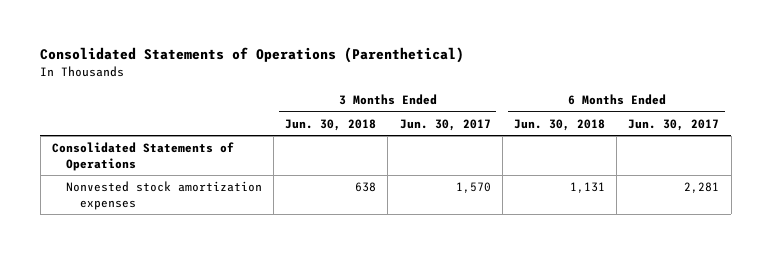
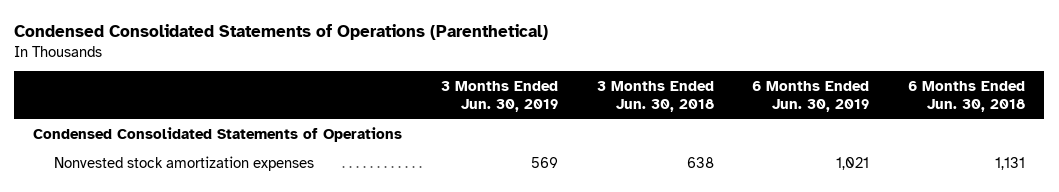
- Consolidated Statements of Operations (Parenthetical)
+ Condensed Consolidated Statements of Operations (Parenthetical)
- | 3 Months Ended Jun. 30, 2018 | 3 Months Ended Jun. 30, 2017 | 6 Months Ended Jun. 30, 2018 | 6 Months Ended Jun. 30, 2017
+ | 3 Months Ended Jun. 30, 2019 | 3 Months Ended Jun. 30, 2018 | 6 Months Ended Jun. 30, 2019 | 6 Months Ended Jun. 30, 2018
- Consolidated Statements of Operations
+ Condensed Consolidated Statements of Operations

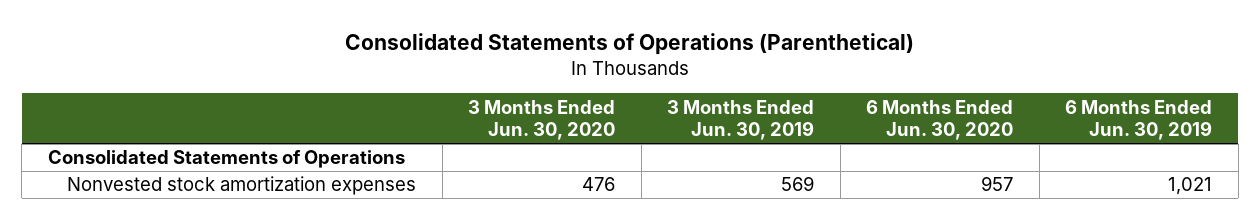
- Condensed Consolidated Statements of Operations (Parenthetical)
+ Consolidated Statements of Operations (Parenthetical)
- | 3 Months Ended Jun. 30, 2019 | 3 Months Ended Jun. 30, 2018 | 6 Months Ended Jun. 30, 2019 | 6 Months Ended Jun. 30, 2018
+ | 3 Months Ended Jun. 30, 2020 | 3 Months Ended Jun. 30, 2019 | 6 Months Ended Jun. 30, 2020 | 6 Months Ended Jun. 30, 2019
- Condensed Consolidated Statements of Operations
+ Consolidated Statements of Operations

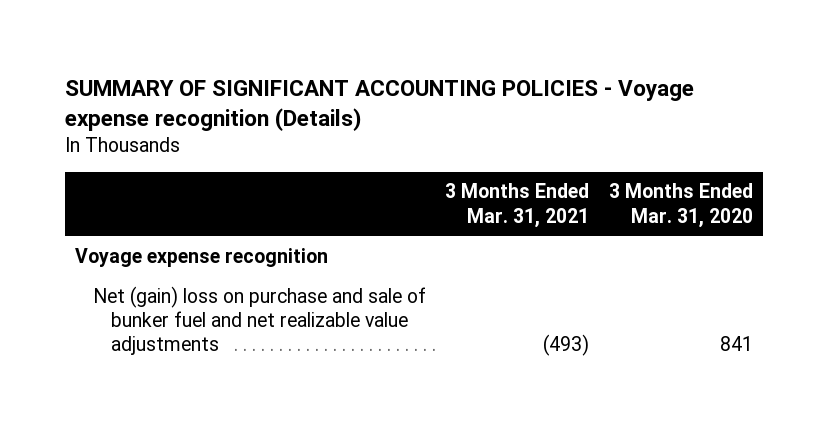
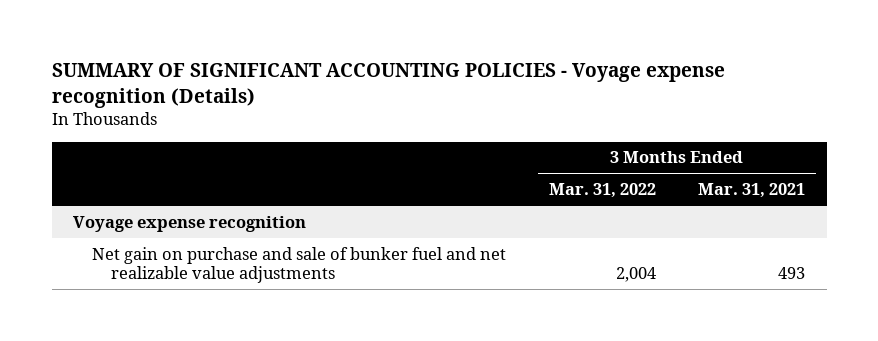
- | 3 Months Ended Mar. 31, 2021 | 3 Months Ended Mar. 31, 2020
+ | 3 Months Ended Mar. 31, 2022 | 3 Months Ended Mar. 31, 2021
- Net (gain) loss on purchase and sale of bunker fuel and net realizable value adjustments | (493) | 841
+ Net gain on purchase and sale of bunker fuel and net realizable value adjustments | 2,004 | 493

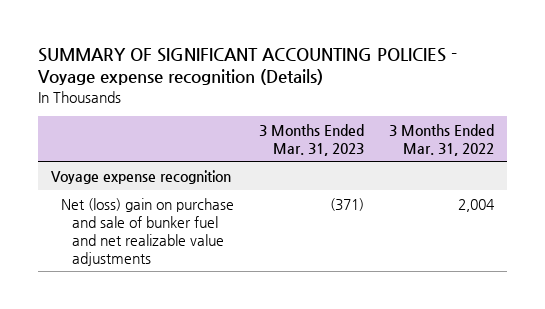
- | 3 Months Ended Mar. 31, 2022 | 3 Months Ended Mar. 31, 2021
+ | 3 Months Ended Mar. 31, 2023 | 3 Months Ended Mar. 31, 2022
- Net gain on purchase and sale of bunker fuel and net realizable value adjustments | 2,004 | 493
+ Net (loss) gain on purchase and sale of bunker fuel and net realizable value adjustments | (371) | 2,004

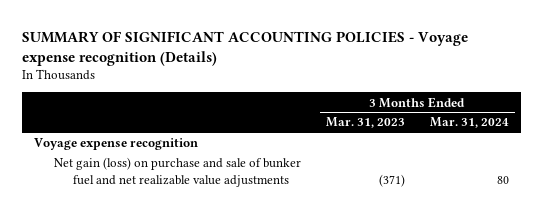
- | 3 Months Ended Mar. 31, 2023 | 3 Months Ended Mar. 31, 2022
+ | 3 Months Ended Mar. 31, 2023 | 3 Months Ended Mar. 31, 2024
- Net (loss) gain on purchase and sale of bunker fuel and net realizable value adjustments | (371) | 2,004
+ Net gain (loss) on purchase and sale of bunker fuel and net realizable value adjustments | (371) | 80

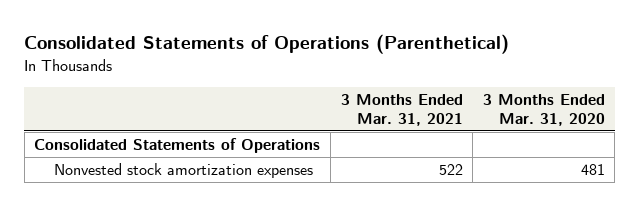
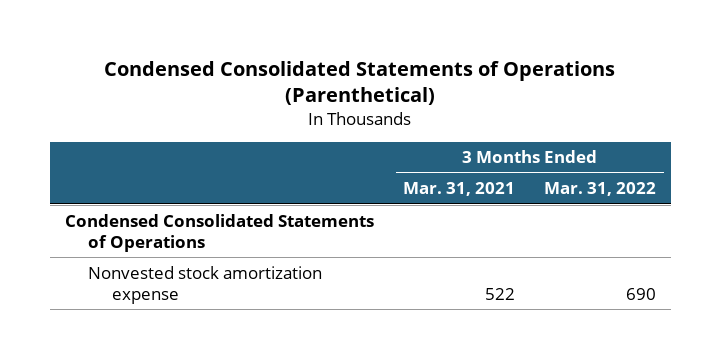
- Consolidated Statements of Operations (Parenthetical)
+ Condensed Consolidated Statements of Operations (Parenthetical)
- | 3 Months Ended Mar. 31, 2021 | 3 Months Ended Mar. 31, 2020
+ | 3 Months Ended Mar. 31, 2021 | 3 Months Ended Mar. 31, 2022
- Consolidated Statements of Operations
- Nonvested stock amortization expenses | 522 | 481
+ Condensed Consolidated Statements of Operations
+ Nonvested stock amortization expense | 522 | 690

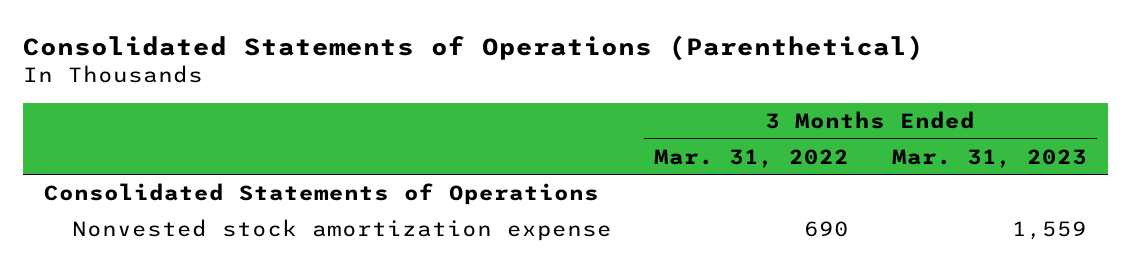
- Condensed Consolidated Statements of Operations (Parenthetical)
+ Consolidated Statements of Operations (Parenthetical)
- | 3 Months Ended Mar. 31, 2021 | 3 Months Ended Mar. 31, 2022
+ | 3 Months Ended Mar. 31, 2022 | 3 Months Ended Mar. 31, 2023
- Condensed Consolidated Statements of Operations
+ Consolidated Statements of Operations

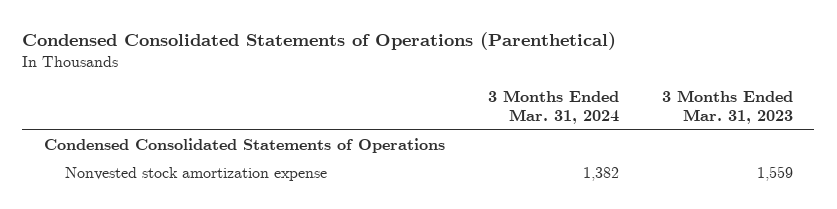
- Consolidated Statements of Operations (Parenthetical)
+ Condensed Consolidated Statements of Operations (Parenthetical)
- | 3 Months Ended Mar. 31, 2022 | 3 Months Ended Mar. 31, 2023
+ | 3 Months Ended Mar. 31, 2024 | 3 Months Ended Mar. 31, 2023
- Consolidated Statements of Operations
+ Condensed Consolidated Statements of Operations

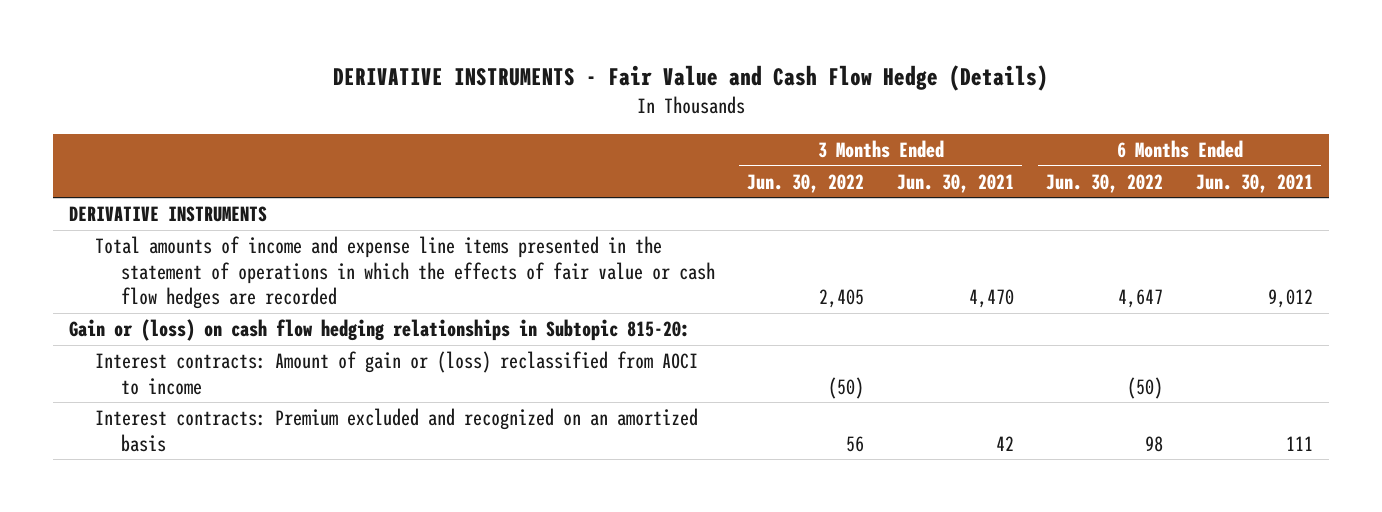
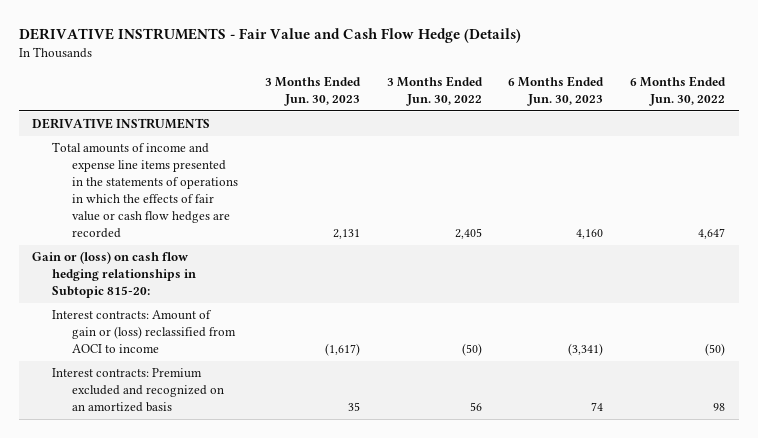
- | 3 Months Ended Jun. 30, 2022 | 3 Months Ended Jun. 30, 2021 | 6 Months Ended Jun. 30, 2022 | 6 Months Ended Jun. 30, 2021
+ | 3 Months Ended Jun. 30, 2023 | 3 Months Ended Jun. 30, 2022 | 6 Months Ended Jun. 30, 2023 | 6 Months Ended Jun. 30, 2022
- Total amounts of income and expense line items presented in the statement of operations in which the effects of fair value or cash flow hedges are recorded | 2,405 | 4,470 | 4,647 | 9,012
+ Total amounts of income and expense line items presented in the statements of operations in which the effects of fair value or cash flow hedges are recorded | 2,131 | 2,405 | 4,160 | 4,647

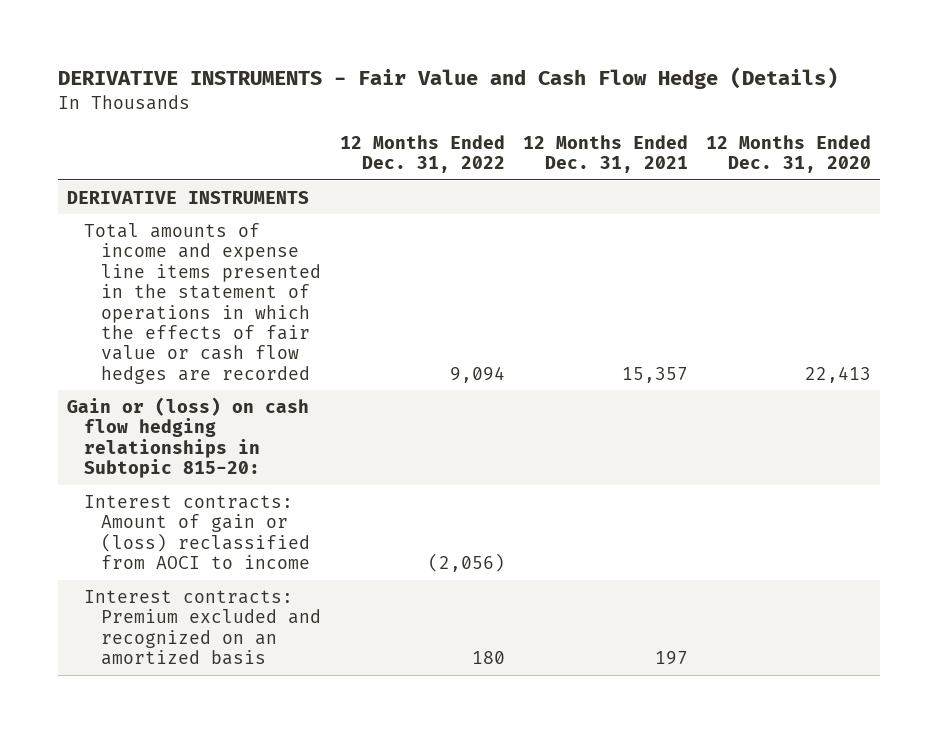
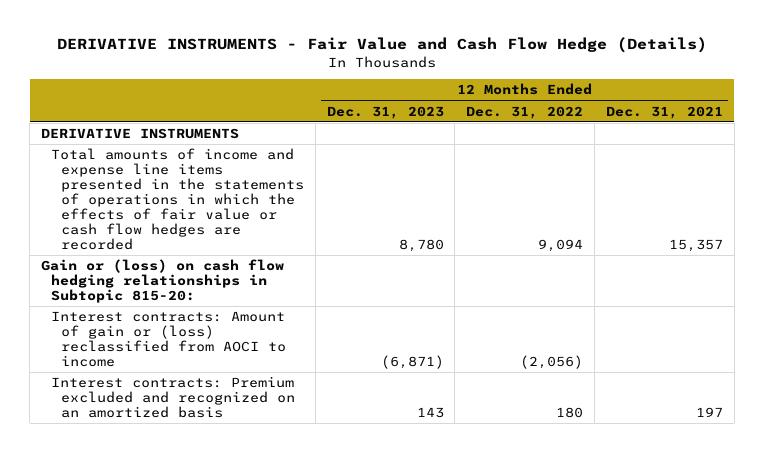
- | 12 Months Ended Dec. 31, 2022 | 12 Months Ended Dec. 31, 2021 | 12 Months Ended Dec. 31, 2020
+ | 12 Months Ended Dec. 31, 2023 | 12 Months Ended Dec. 31, 2022 | 12 Months Ended Dec. 31, 2021
- Total amounts of income and expense line items presented in the statement of operations in which the effects of fair value or cash flow hedges are recorded | 9,094 | 15,357 | 22,413
+ Total amounts of income and expense line items presented in the statements of operations in which the effects of fair value or cash flow hedges are recorded | 8,780 | 9,094 | 15,357

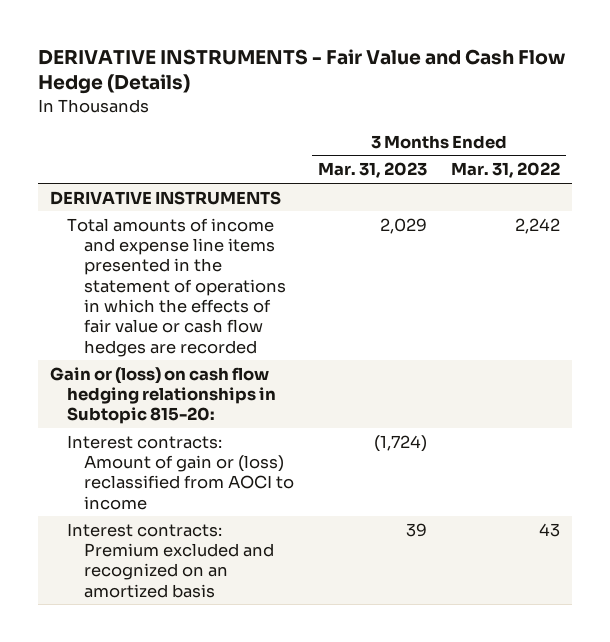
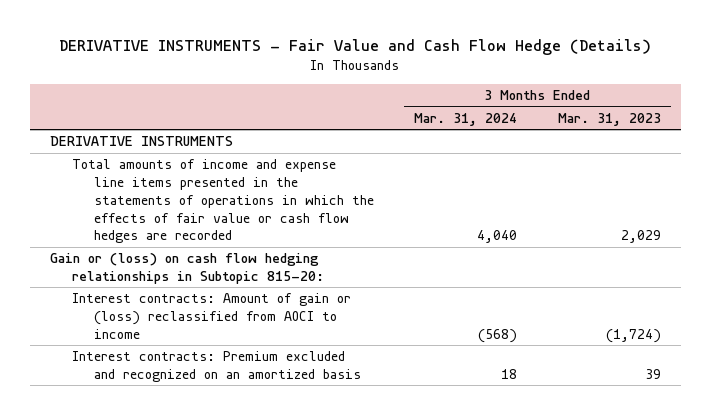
- | 3 Months Ended Mar. 31, 2023 | 3 Months Ended Mar. 31, 2022
+ | 3 Months Ended Mar. 31, 2024 | 3 Months Ended Mar. 31, 2023
- Total amounts of income and expense line items presented in the statement of operations in which the effects of fair value or cash flow hedges are recorded | 2,029 | 2,242
+ Total amounts of income and expense line items presented in the statements of operations in which the effects of fair value or cash flow hedges are recorded | 4,040 | 2,029

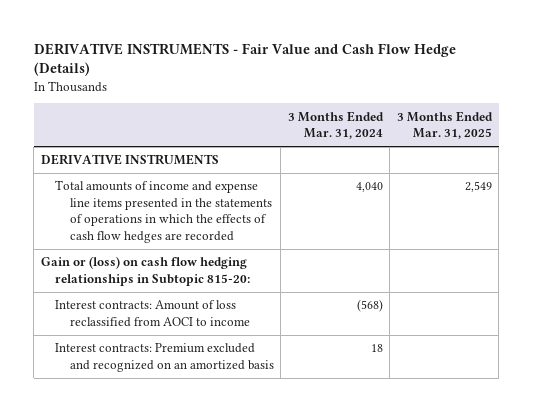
- | 3 Months Ended Mar. 31, 2024 | 3 Months Ended Mar. 31, 2023
+ | 3 Months Ended Mar. 31, 2024 | 3 Months Ended Mar. 31, 2025
- Total amounts of income and expense line items presented in the statements of operations in which the effects of fair value or cash flow hedges are recorded | 4,040 | 2,029
+ Total amounts of income and expense line items presented in the statements of operations in which the effects of cash flow hedges are recorded | 4,040 | 2,549
- Interest contracts: Amount of gain or (loss) reclassified from AOCI to income | (568) | (1,724)
+ Interest contracts: Amount of loss reclassified from AOCI to income | (568) |

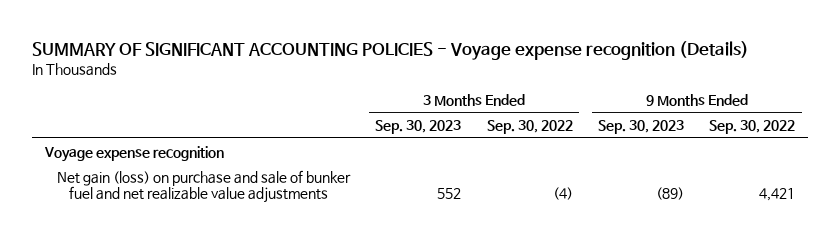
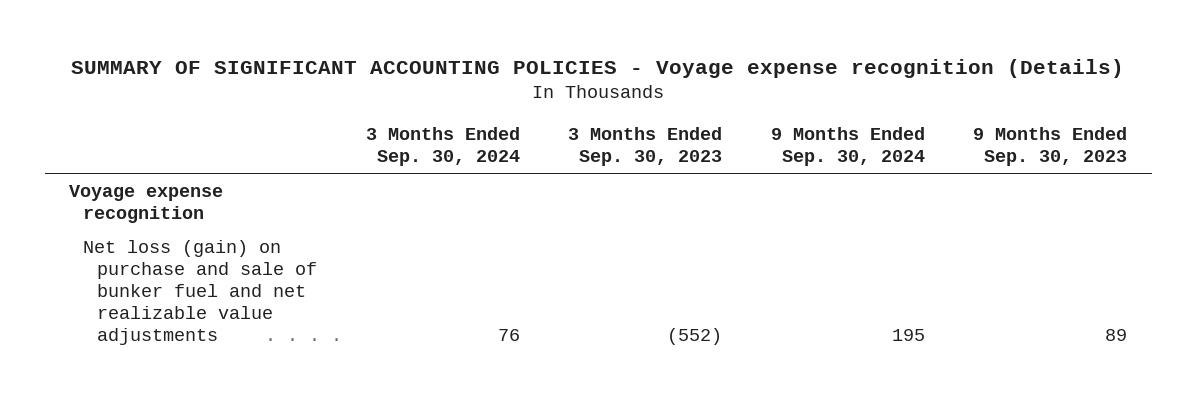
- | 3 Months Ended Sep. 30, 2023 | 3 Months Ended Sep. 30, 2022 | 9 Months Ended Sep. 30, 2023 | 9 Months Ended Sep. 30, 2022
+ | 3 Months Ended Sep. 30, 2024 | 3 Months Ended Sep. 30, 2023 | 9 Months Ended Sep. 30, 2024 | 9 Months Ended Sep. 30, 2023
- Net gain (loss) on purchase and sale of bunker fuel and net realizable value adjustments | 552 | (4) | (89) | 4,421
+ Net loss (gain) on purchase and sale of bunker fuel and net realizable value adjustments | 76 | (552) | 195 | 89

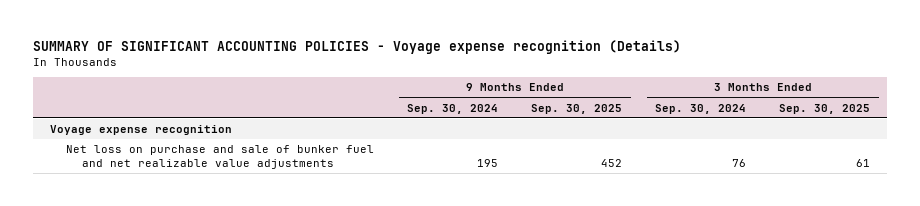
- | 3 Months Ended Sep. 30, 2024 | 3 Months Ended Sep. 30, 2023 | 9 Months Ended Sep. 30, 2024 | 9 Months Ended Sep. 30, 2023
+ | 9 Months Ended Sep. 30, 2024 | 9 Months Ended Sep. 30, 2025 | 3 Months Ended Sep. 30, 2024 | 3 Months Ended Sep. 30, 2025
- Net loss (gain) on purchase and sale of bunker fuel and net realizable value adjustments | 76 | (552) | 195 | 89
+ Net loss on purchase and sale of bunker fuel and net realizable value adjustments | 195 | 452 | 76 | 61

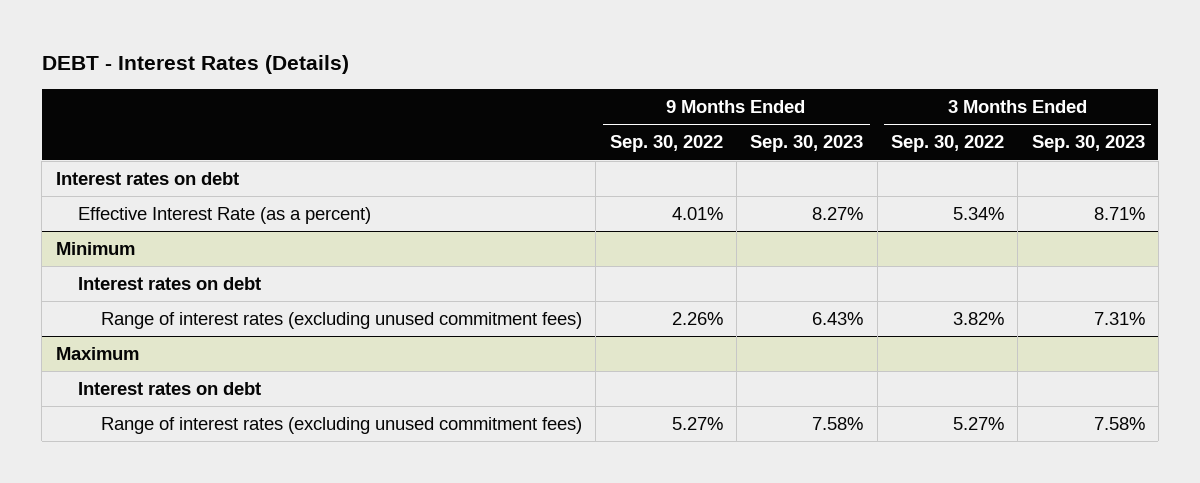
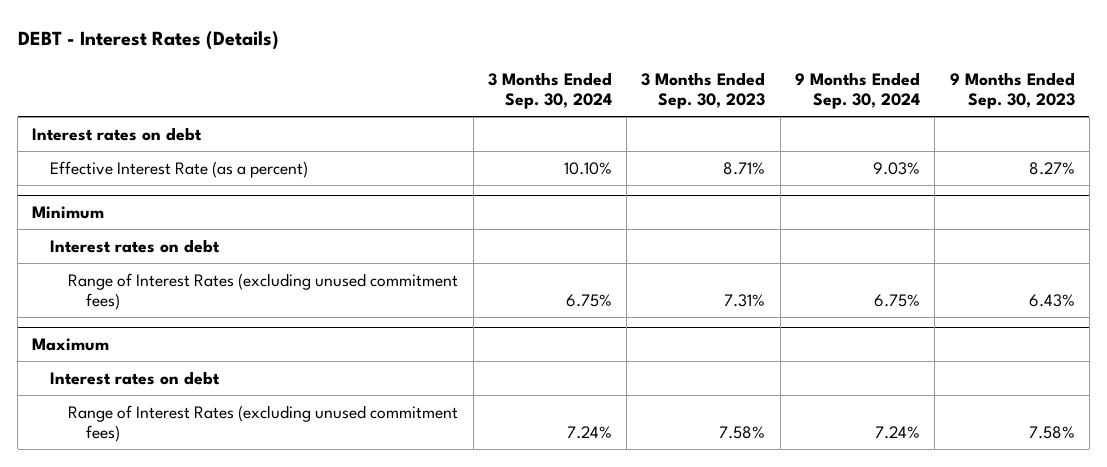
- | 9 Months Ended Sep. 30, 2022 | 9 Months Ended Sep. 30, 2023 | 3 Months Ended Sep. 30, 2022 | 3 Months Ended Sep. 30, 2023
+ | 3 Months Ended Sep. 30, 2024 | 3 Months Ended Sep. 30, 2023 | 9 Months Ended Sep. 30, 2024 | 9 Months Ended Sep. 30, 2023
@ Minimum
- Range of interest rates (excluding unused commitment fees) | 2.26% | 6.43% | 3.82% | 7.31%
+ Range of Interest Rates (excluding unused commitment fees) | 6.75% | 7.31% | 6.75% | 6.43%
@ Maximum
- Range of interest rates (excluding unused commitment fees) | 5.27% | 7.58% | 5.27% | 7.58%
+ Range of Interest Rates (excluding unused commitment fees) | 7.24% | 7.58% | 7.24% | 7.58%

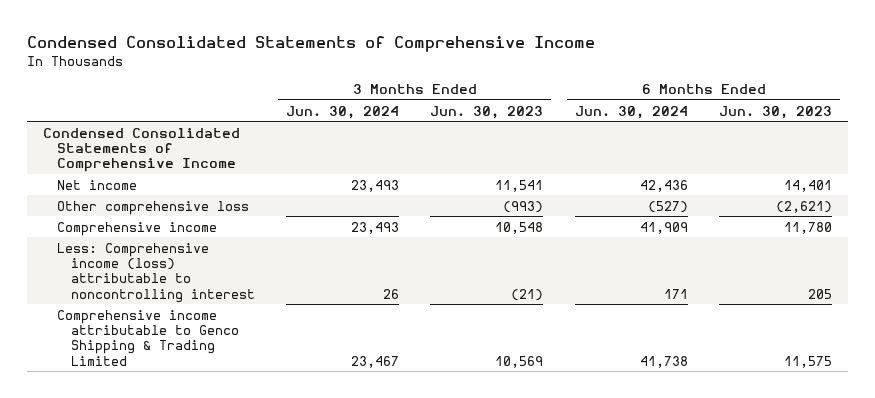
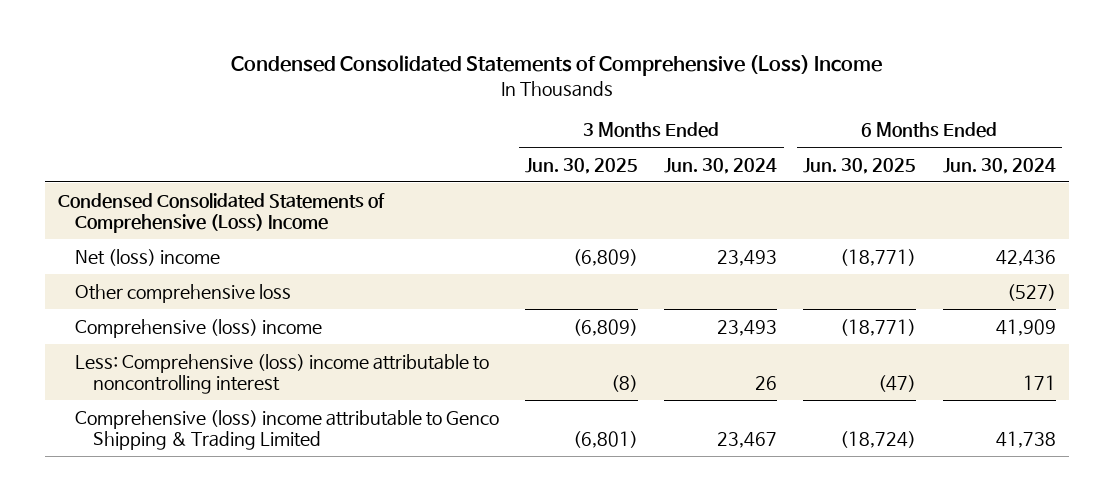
- Condensed Consolidated Statements of Comprehensive Income
+ Condensed Consolidated Statements of Comprehensive (Loss) Income
- | 3 Months Ended Jun. 30, 2024 | 3 Months Ended Jun. 30, 2023 | 6 Months Ended Jun. 30, 2024 | 6 Months Ended Jun. 30, 2023
+ | 3 Months Ended Jun. 30, 2025 | 3 Months Ended Jun. 30, 2024 | 6 Months Ended Jun. 30, 2025 | 6 Months Ended Jun. 30, 2024
- Condensed Consolidated Statements of Comprehensive Income
- Net income | 23,493 | 11,541 | 42,436 | 14,401
+ Condensed Consolidated Statements of Comprehensive (Loss) Income
+ Net (loss) income | (6,809) | 23,493 | (18,771) | 42,436
- Comprehensive income | 23,493 | 10,548 | 41,909 | 11,780
- Less: Comprehensive income (loss) attributable to noncontrolling interest | 26 | (21) | 171 | 205
- Comprehensive income attributable to Genco Shipping & Trading Limited | 23,467 | 10,569 | 41,738 | 11,575
+ Comprehensive (loss) income | (6,809) | 23,493 | (18,771) | 41,909
+ Less: Comprehensive (loss) income attributable to noncontrolling interest | (8) | 26 | (47) | 171
+ Comprehensive (loss) income attributable to Genco Shipping & Trading Limited | (6,801) | 23,467 | (18,724) | 41,738

